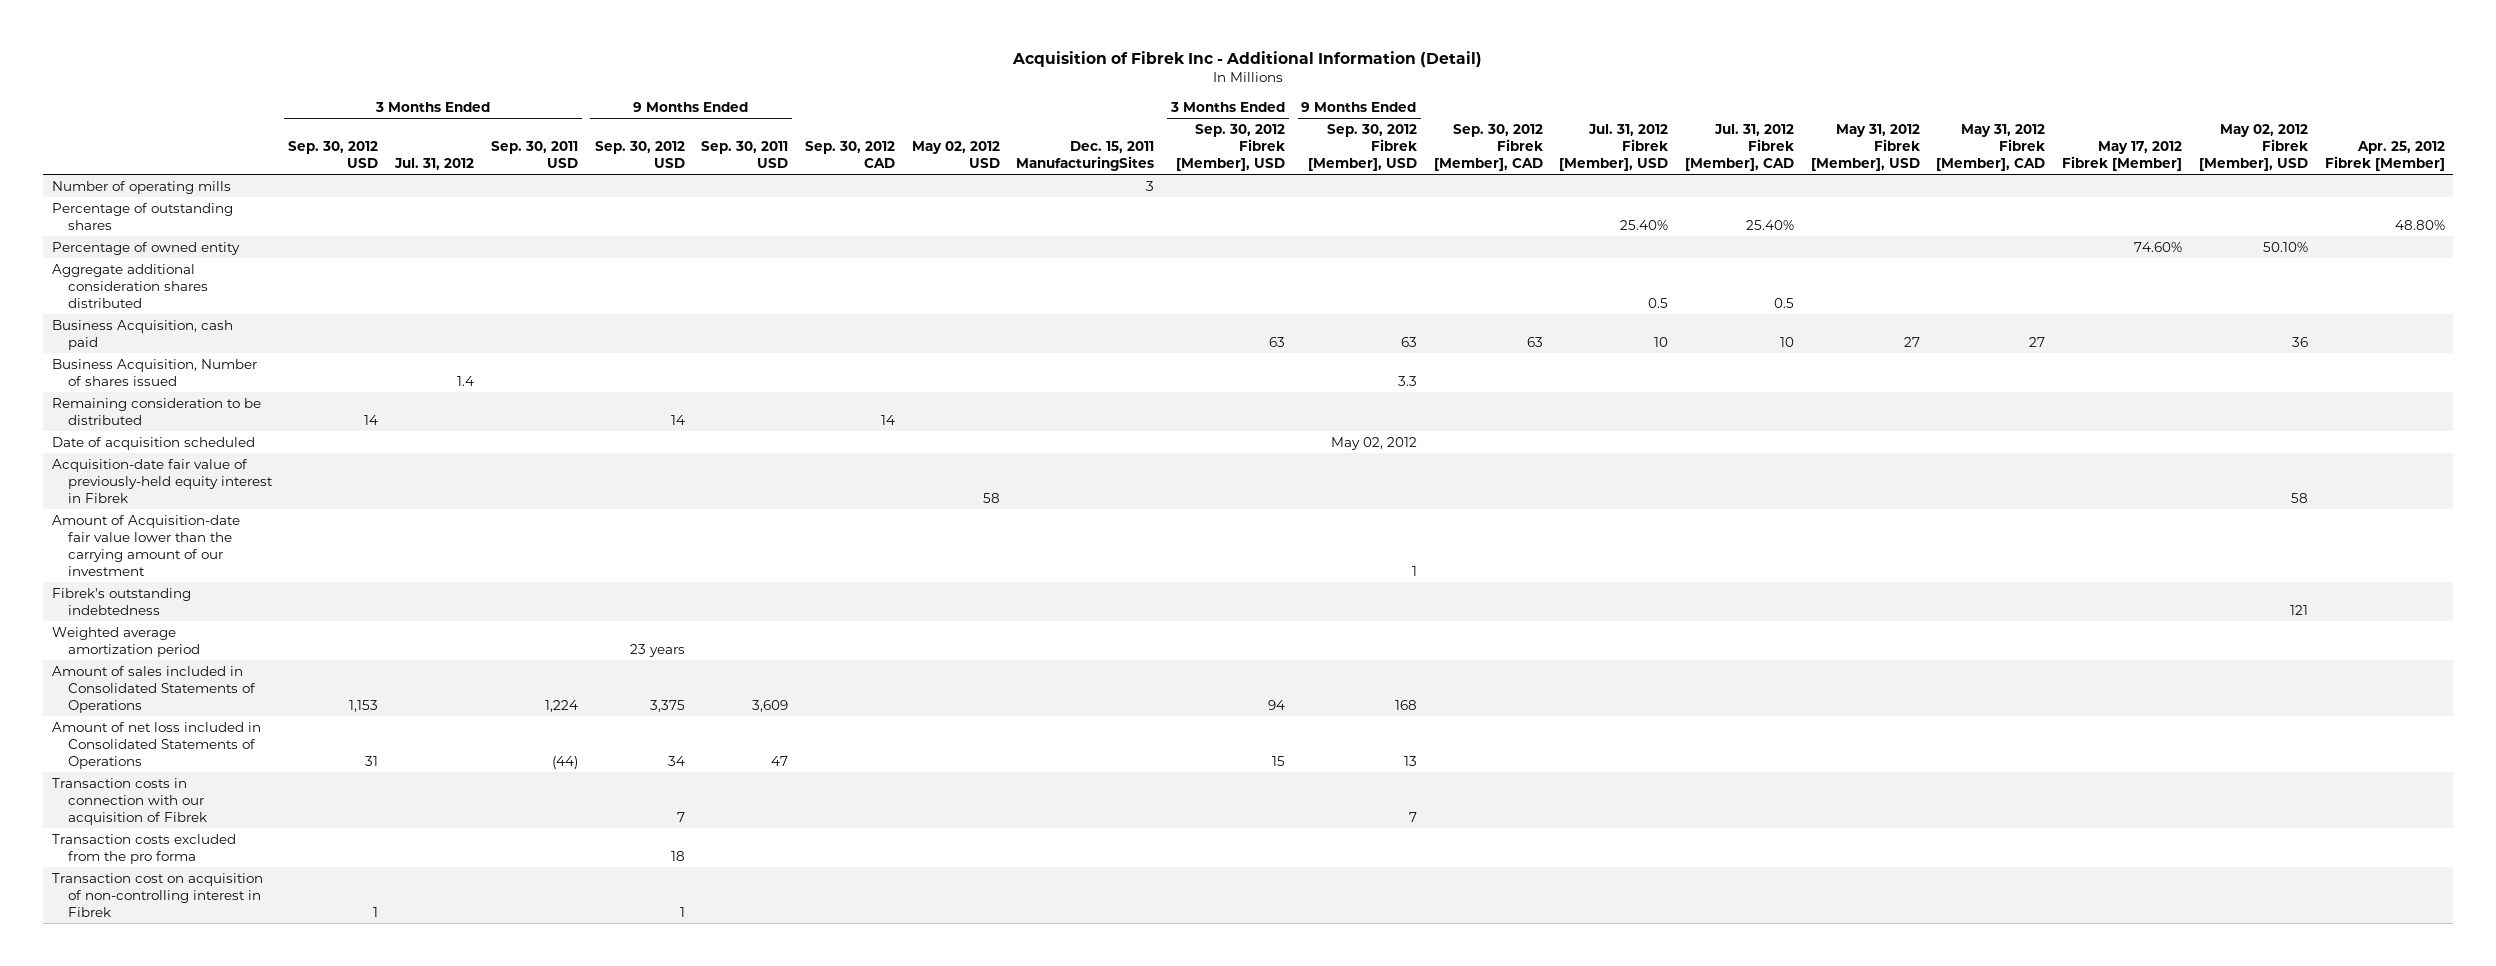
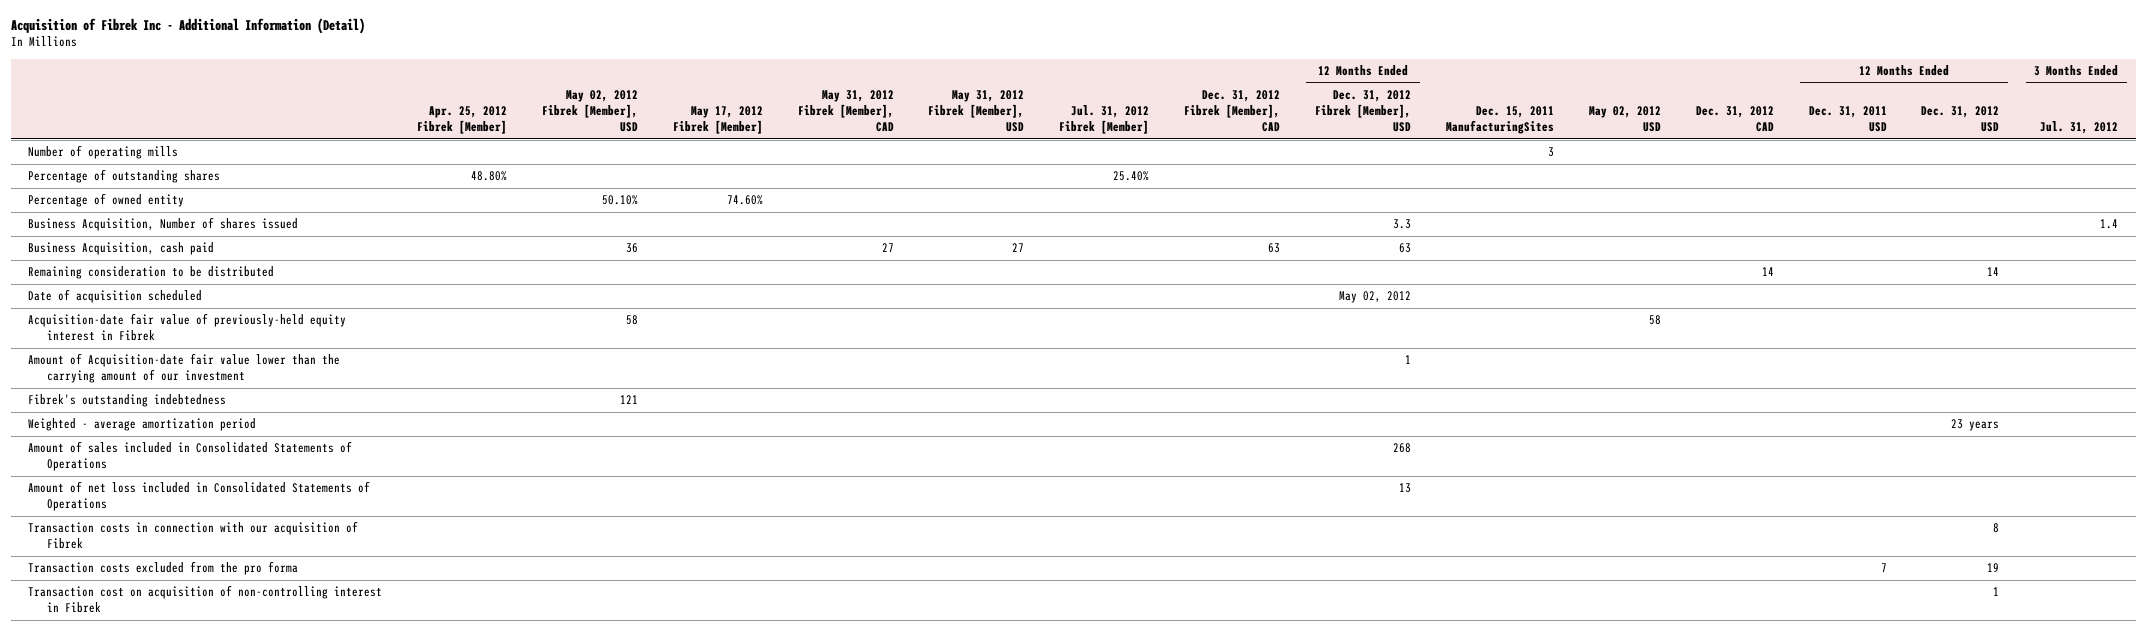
- | 3 Months Ended Sep. 30, 2012 USD | 3 Months Ended Jul. 31, 2012 | 3 Months Ended Sep. 30, 2011 USD | 9 Months Ended Sep. 30, 2012 USD | 9 Months Ended Sep. 30, 2011 USD | Sep. 30, 2012 CAD | May 02, 2012 USD | Dec. 15, 2011 ManufacturingSites | 3 Months Ended Sep. 30, 2012 Fibrek [Member], USD | 9 Months Ended Sep. 30, 2012 Fibrek [Member], USD | Sep. 30, 2012 Fibrek [Member], CAD | Jul. 31, 2012 Fibrek [Member], USD | Jul. 31, 2012 Fibrek [Member], CAD | May 31, 2012 Fibrek [Member], USD | May 31, 2012 Fibrek [Member], CAD | May 17, 2012 Fibrek [Member] | May 02, 2012 Fibrek [Member], USD | Apr. 25, 2012 Fibrek [Member]
+ | Apr. 25, 2012 Fibrek [Member] | May 02, 2012 Fibrek [Member], USD | May 17, 2012 Fibrek [Member] | May 31, 2012 Fibrek [Member], CAD | May 31, 2012 Fibrek [Member], USD | Jul. 31, 2012 Fibrek [Member] | Dec. 31, 2012 Fibrek [Member], CAD | 12 Months Ended Dec. 31, 2012 Fibrek [Member], USD | Dec. 15, 2011 ManufacturingSites | May 02, 2012 USD | Dec. 31, 2012 CAD | 12 Months Ended Dec. 31, 2011 USD | 12 Months Ended Dec. 31, 2012 USD | 3 Months Ended Jul. 31, 2012
- Aggregate additional consideration shares distributed | | | | | | | | | | | | 0.5 | 0.5 | | | | |
moved down: Business Acquisition, cash paid | | 36 | | 27 | 27 | | 63 | 63 | | | | | |
- Weighted average amortization period | | | | 23 years | | | | | | | | | | | | | |
+ Weighted - average amortization period | | | | | | | | | | | | | 23 years |

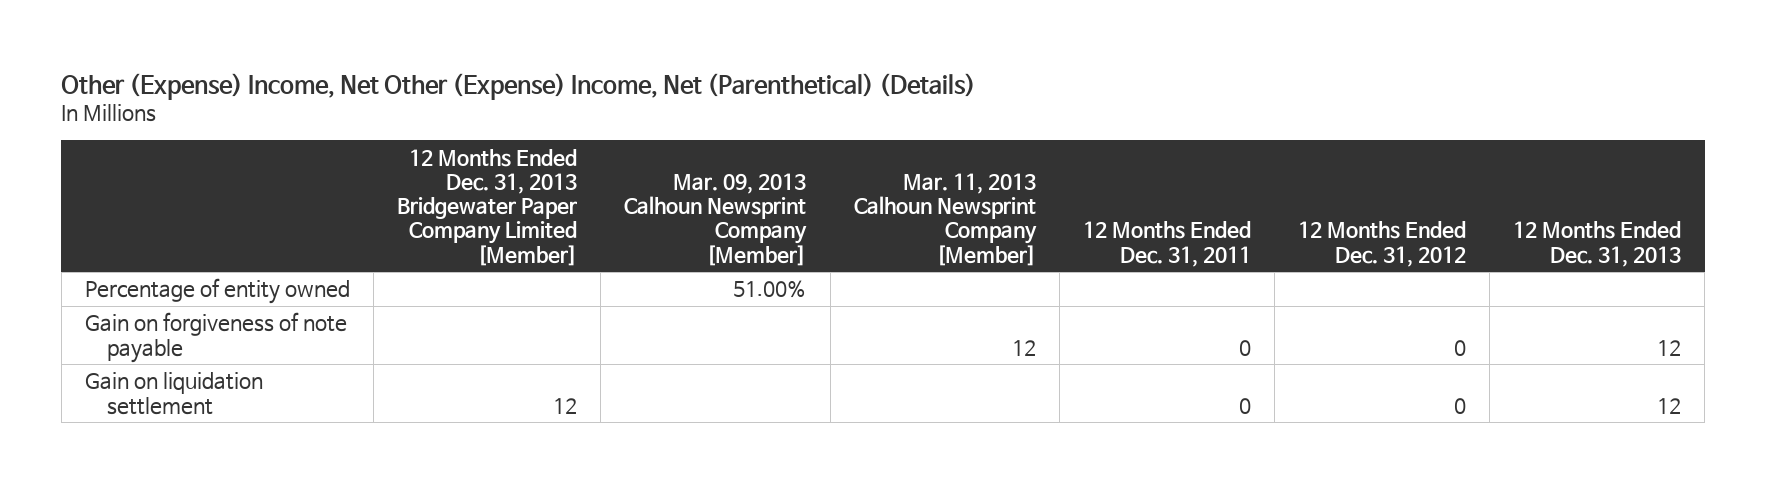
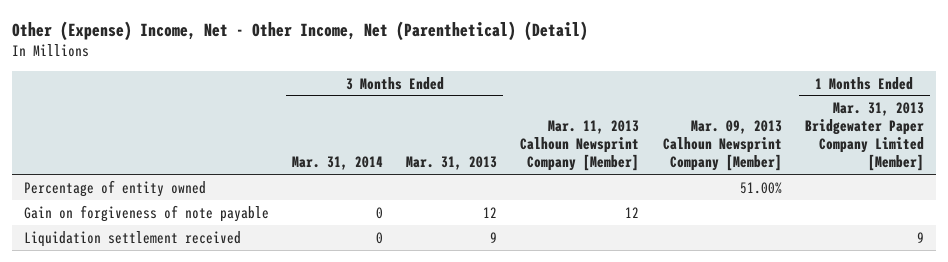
- Other (Expense) Income, Net Other (Expense) Income, Net (Parenthetical) (Details)
+ Other (Expense) Income, Net - Other Income, Net (Parenthetical) (Detail)
- | 12 Months Ended Dec. 31, 2013 Bridgewater Paper Company Limited [Member] | Mar. 09, 2013 Calhoun Newsprint Company [Member] | Mar. 11, 2013 Calhoun Newsprint Company [Member] | 12 Months Ended Dec. 31, 2011 | 12 Months Ended Dec. 31, 2012 | 12 Months Ended Dec. 31, 2013
+ | 3 Months Ended Mar. 31, 2014 | 3 Months Ended Mar. 31, 2013 | Mar. 11, 2013 Calhoun Newsprint Company [Member] | Mar. 09, 2013 Calhoun Newsprint Company [Member] | 1 Months Ended Mar. 31, 2013 Bridgewater Paper Company Limited [Member]
- Gain on liquidation settlement | 12 | | | 0 | 0 | 12
+ Liquidation settlement received | 0 | 9 | | | 9

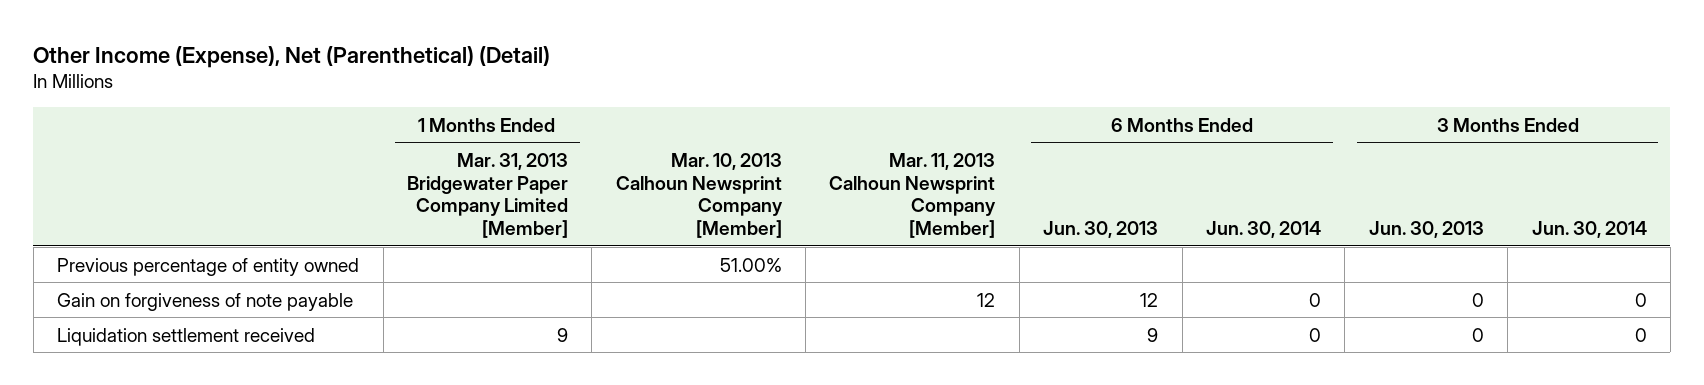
- Other (Expense) Income, Net - Other Income, Net (Parenthetical) (Detail)
+ Other Income (Expense), Net (Parenthetical) (Detail)
- | 3 Months Ended Mar. 31, 2014 | 3 Months Ended Mar. 31, 2013 | Mar. 11, 2013 Calhoun Newsprint Company [Member] | Mar. 09, 2013 Calhoun Newsprint Company [Member] | 1 Months Ended Mar. 31, 2013 Bridgewater Paper Company Limited [Member]
+ | 1 Months Ended Mar. 31, 2013 Bridgewater Paper Company Limited [Member] | Mar. 10, 2013 Calhoun Newsprint Company [Member] | Mar. 11, 2013 Calhoun Newsprint Company [Member] | 6 Months Ended Jun. 30, 2013 | 6 Months Ended Jun. 30, 2014 | 3 Months Ended Jun. 30, 2013 | 3 Months Ended Jun. 30, 2014
- Percentage of entity owned | | | | 51.00% |
+ Previous percentage of entity owned | | 51.00% | | | | |

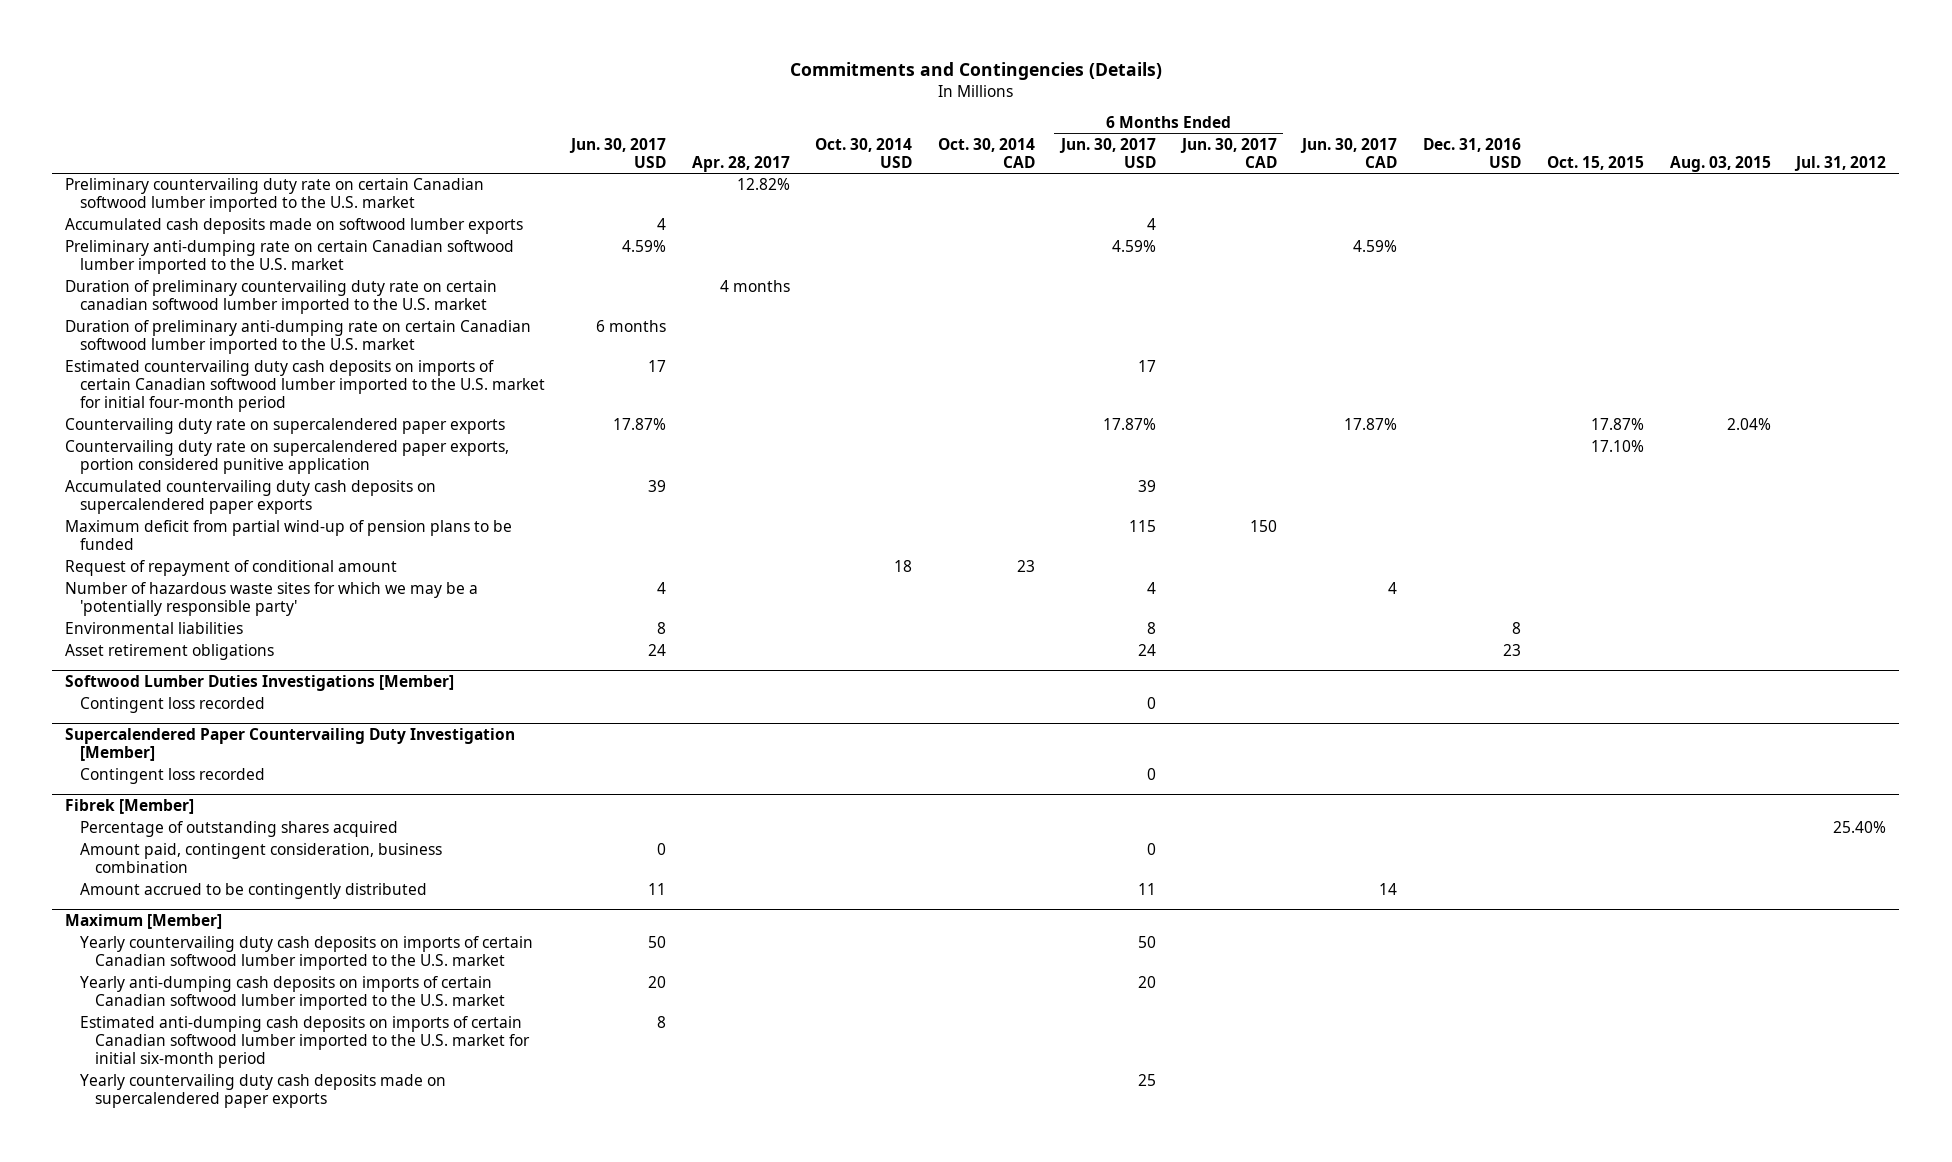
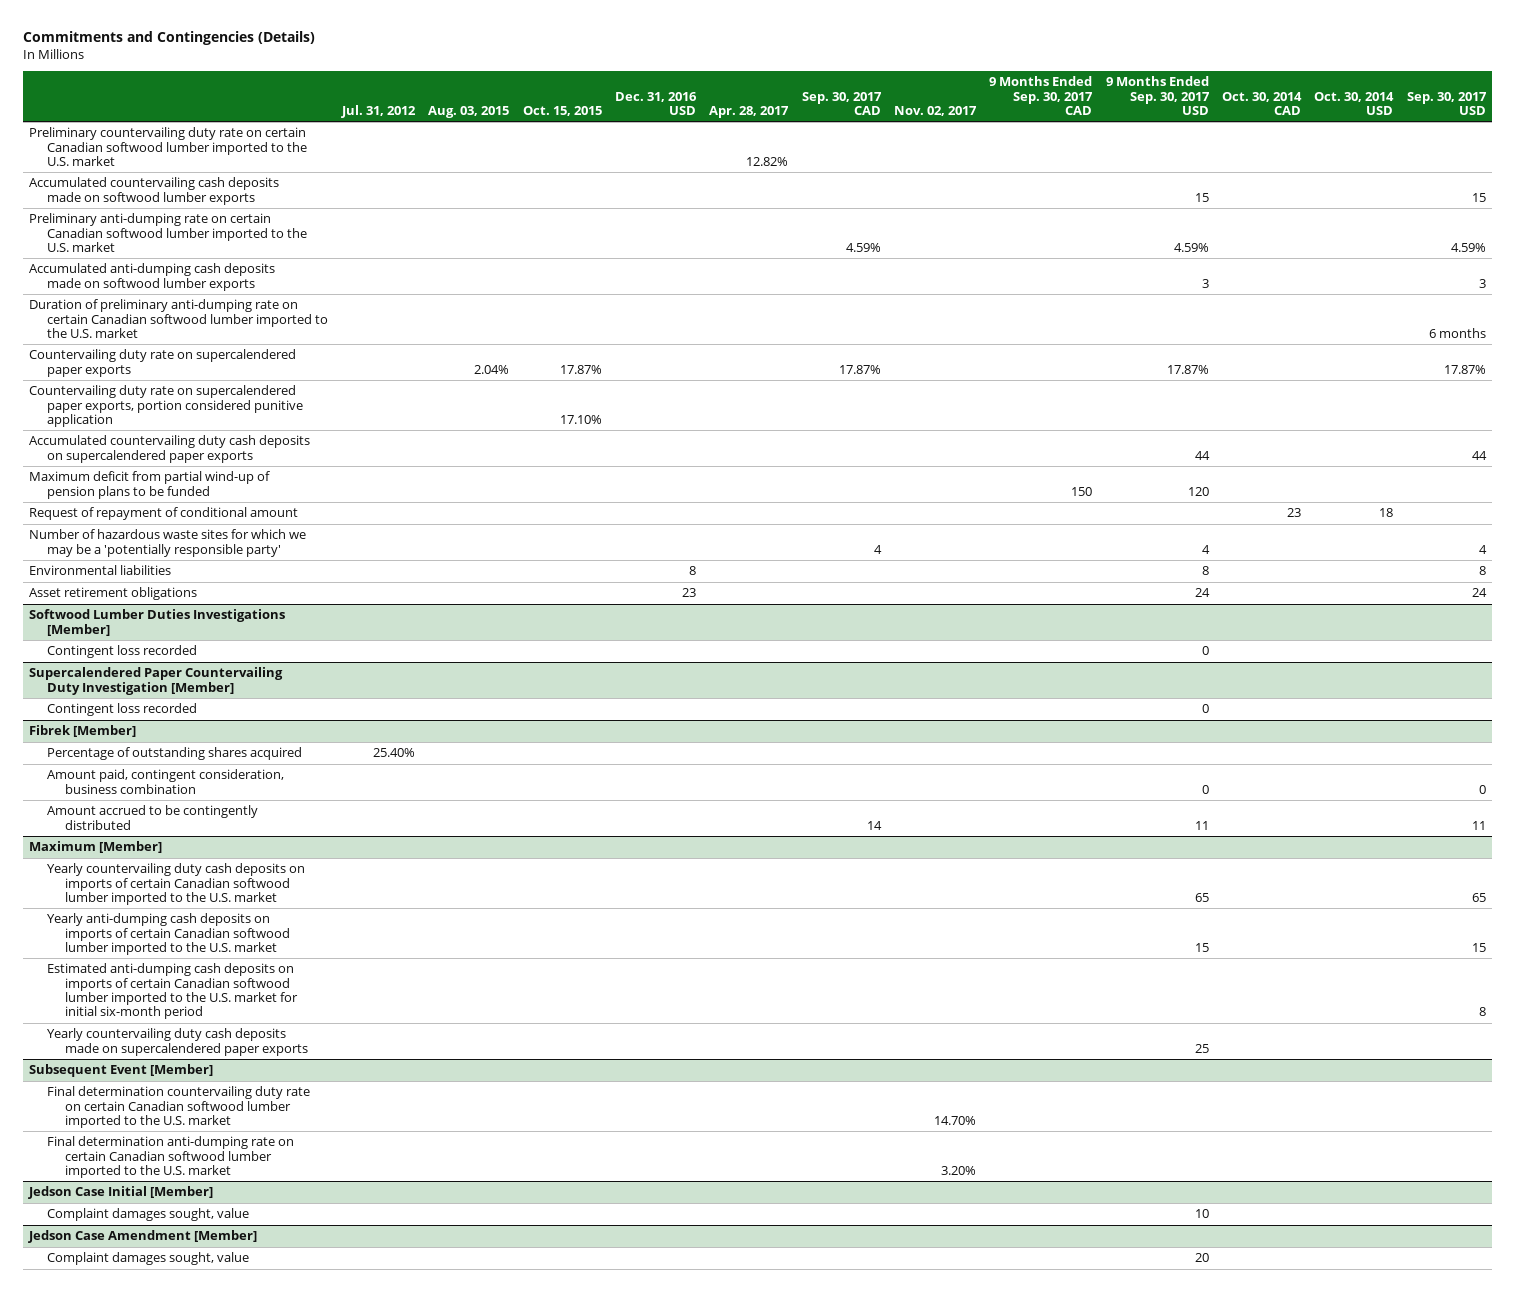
- | Jun. 30, 2017 USD | Apr. 28, 2017 | Oct. 30, 2014 USD | Oct. 30, 2014 CAD | 6 Months Ended Jun. 30, 2017 USD | 6 Months Ended Jun. 30, 2017 CAD | Jun. 30, 2017 CAD | Dec. 31, 2016 USD | Oct. 15, 2015 | Aug. 03, 2015 | Jul. 31, 2012
+ | Jul. 31, 2012 | Aug. 03, 2015 | Oct. 15, 2015 | Dec. 31, 2016 USD | Apr. 28, 2017 | Sep. 30, 2017 CAD | Nov. 02, 2017 | 9 Months Ended Sep. 30, 2017 CAD | 9 Months Ended Sep. 30, 2017 USD | Oct. 30, 2014 CAD | Oct. 30, 2014 USD | Sep. 30, 2017 USD
- Accumulated cash deposits made on softwood lumber exports | 4 | | | | 4 | | | | | |
+ Accumulated countervailing cash deposits made on softwood lumber exports | | | | | | | | | 15 | | | 15
- Duration of preliminary countervailing duty rate on certain canadian softwood lumber imported to the U.S. market | | 4 months | | | | | | | | |
+ Accumulated anti-dumping cash deposits made on softwood lumber exports | | | | | | | | | 3 | | | 3
- Estimated countervailing duty cash deposits on imports of certain Canadian softwood lumber imported to the U.S. market for initial four-month period | 17 | | | | 17 | | | | | |
+ Subsequent Event [Member]
+ Final determination countervailing duty rate on certain Canadian softwood lumber imported to the U.S. market | | | | | | | 14.70% | | | | |
+ Final determination anti-dumping rate on certain Canadian softwood lumber imported to the U.S. market | | | | | | | 3.20% | | | | |
+ Jedson Case Initial [Member]
+ Complaint damages sought, value | | | | | | | | | 10 | | |
+ Jedson Case Amendment [Member]
+ Complaint damages sought, value | | | | | | | | | 20 | | |

